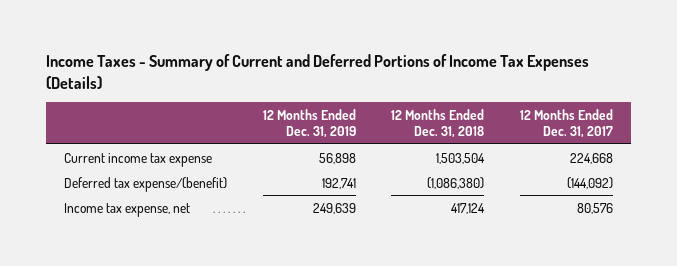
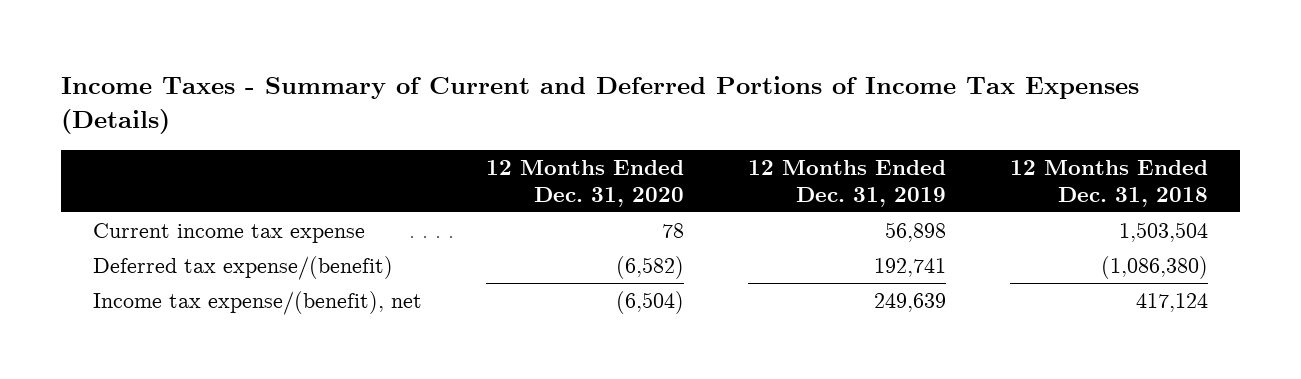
- | 12 Months Ended Dec. 31, 2019 | 12 Months Ended Dec. 31, 2018 | 12 Months Ended Dec. 31, 2017
+ | 12 Months Ended Dec. 31, 2020 | 12 Months Ended Dec. 31, 2019 | 12 Months Ended Dec. 31, 2018
- Income tax expense, net | 249,639 | 417,124 | 80,576
+ Income tax expense/(benefit), net | (6,504) | 249,639 | 417,124

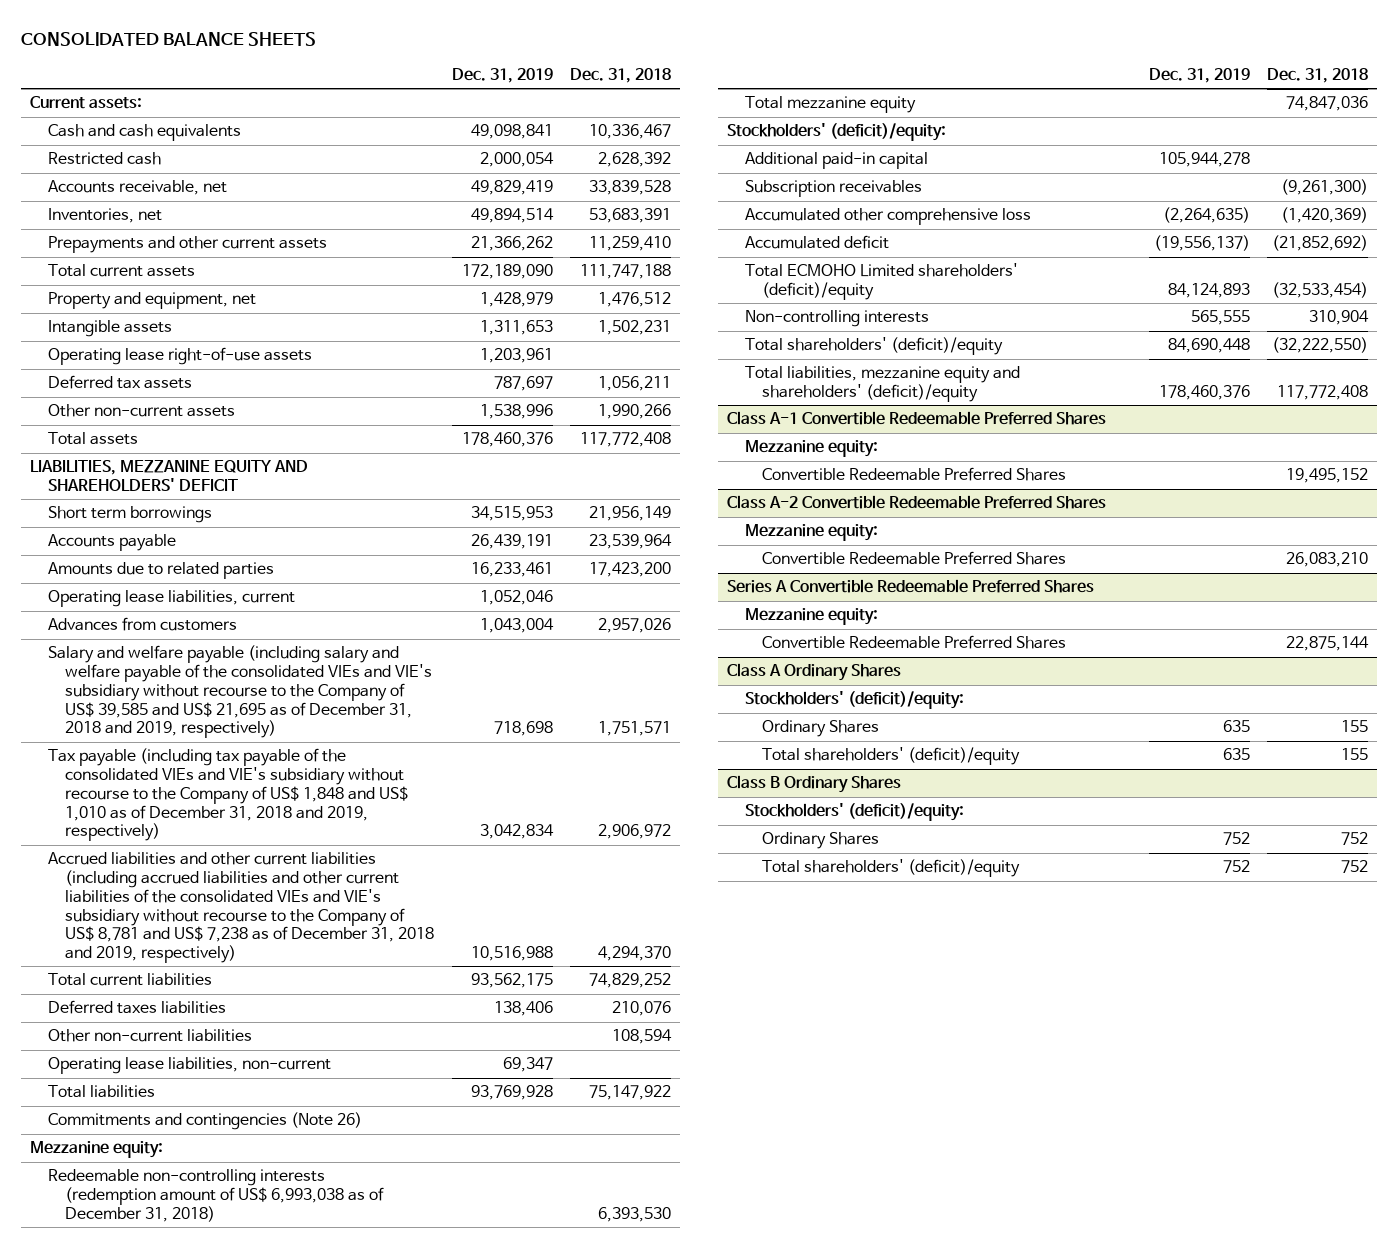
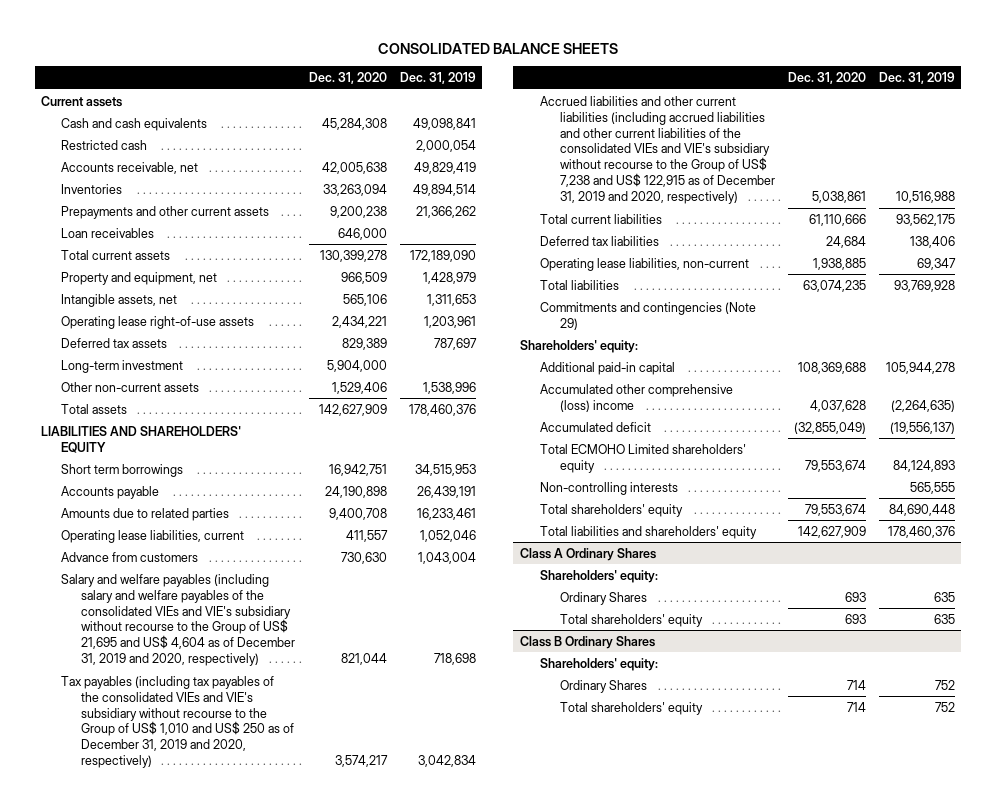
- | Dec. 31, 2019 | Dec. 31, 2018
+ | Dec. 31, 2020 | Dec. 31, 2019
- Current assets:
+ Current assets
- Inventories, net | 49,894,514 | 53,683,391
+ Inventories | 33,263,094 | 49,894,514
+ Loan receivables | 646,000 |
- Intangible assets | 1,311,653 | 1,502,231
+ Intangible assets, net | 565,106 | 1,311,653
+ Long-term investment | 5,904,000 |
- LIABILITIES, MEZZANINE EQUITY AND SHAREHOLDERS' DEFICIT
+ LIABILITIES AND SHAREHOLDERS' EQUITY
- Advances from customers | 1,043,004 | 2,957,026
- Salary and welfare payable (including salary and welfare payable of the consolidated VIEs and VIE's subsidiary without recourse to the Company of US$ 39,585 and US$ 21,695 as of December 31, 2018 and 2019, respectively) | 718,698 | 1,751,571
- Tax payable (including tax payable of the consolidated VIEs and VIE's subsidiary without recourse to the Company of US$ 1,848 and US$ 1,010 as of December 31, 2018 and 2019, respectively) | 3,042,834 | 2,906,972
- Accrued liabilities and other current liabilities (including accrued liabilities and other current liabilities of the consolidated VIEs and VIE's subsidiary without recourse to the Company of US$ 8,781 and US$ 7,238 as of December 31, 2018 and 2019, respectively) | 10,516,988 | 4,294,370
+ Advance from customers | 730,630 | 1,043,004
+ Salary and welfare payables (including salary and welfare payables of the consolidated VIEs and VIE's subsidiary without recourse to the Group of US$ 21,695 and US$ 4,604 as of December 31, 2019 and 2020, respectively) | 821,044 | 718,698
+ Tax payables (including tax payables of the consolidated VIEs and VIE's subsidiary without recourse to the Group of US$ 1,010 and US$ 250 as of December 31, 2019 and 2020, respectively) | 3,574,217 | 3,042,834
+ Accrued liabilities and other current liabilities (including accrued liabilities and other current liabilities of the consolidated VIEs and VIE's subsidiary without recourse to the Group of US$ 7,238 and US$ 122,915 as of December 31, 2019 and 2020, respectively) | 5,038,861 | 10,516,988
- Deferred taxes liabilities | 138,406 | 210,076
- Other non-current liabilities | | 108,594
+ Deferred tax liabilities | 24,684 | 138,406
- Commitments and contingencies (Note 26)
- Mezzanine equity:
- Redeemable non-controlling interests (redemption amount of US$ 6,993,038 as of December 31, 2018) | | 6,393,530
- Total mezzanine equity | | 74,847,036
- Stockholders' (deficit)/equity:
+ Commitments and contingencies (Note 29)
+ Shareholders' equity:
- Subscription receivables | | (9,261,300)
- Accumulated other comprehensive loss | (2,264,635) | (1,420,369)
+ Accumulated other comprehensive (loss) income | 4,037,628 | (2,264,635)
- Total ECMOHO Limited shareholders' (deficit)/equity | 84,124,893 | (32,533,454)
+ Total ECMOHO Limited shareholders' equity | 79,553,674 | 84,124,893
- Total shareholders' (deficit)/equity | 84,690,448 | (32,222,550)
- Total liabilities, mezzanine equity and shareholders' (deficit)/equity | 178,460,376 | 117,772,408
- Class A-1 Convertible Redeemable Preferred Shares
- Mezzanine equity:
- Convertible Redeemable Preferred Shares | | 19,495,152
- Class A-2 Convertible Redeemable Preferred Shares
- Mezzanine equity:
- Convertible Redeemable Preferred Shares | | 26,083,210
- Series A Convertible Redeemable Preferred Shares
- Mezzanine equity:
- Convertible Redeemable Preferred Shares | | 22,875,144
+ Total shareholders' equity | 79,553,674 | 84,690,448
+ Total liabilities and shareholders' equity | 142,627,909 | 178,460,376
@ Class A Ordinary Shares
- Stockholders' (deficit)/equity:
+ Shareholders' equity:
- Total shareholders' (deficit)/equity | 635 | 155
+ Total shareholders' equity | 693 | 635
@ Class B Ordinary Shares
- Stockholders' (deficit)/equity:
+ Shareholders' equity:
- Total shareholders' (deficit)/equity | 752 | 752
+ Total shareholders' equity | 714 | 752

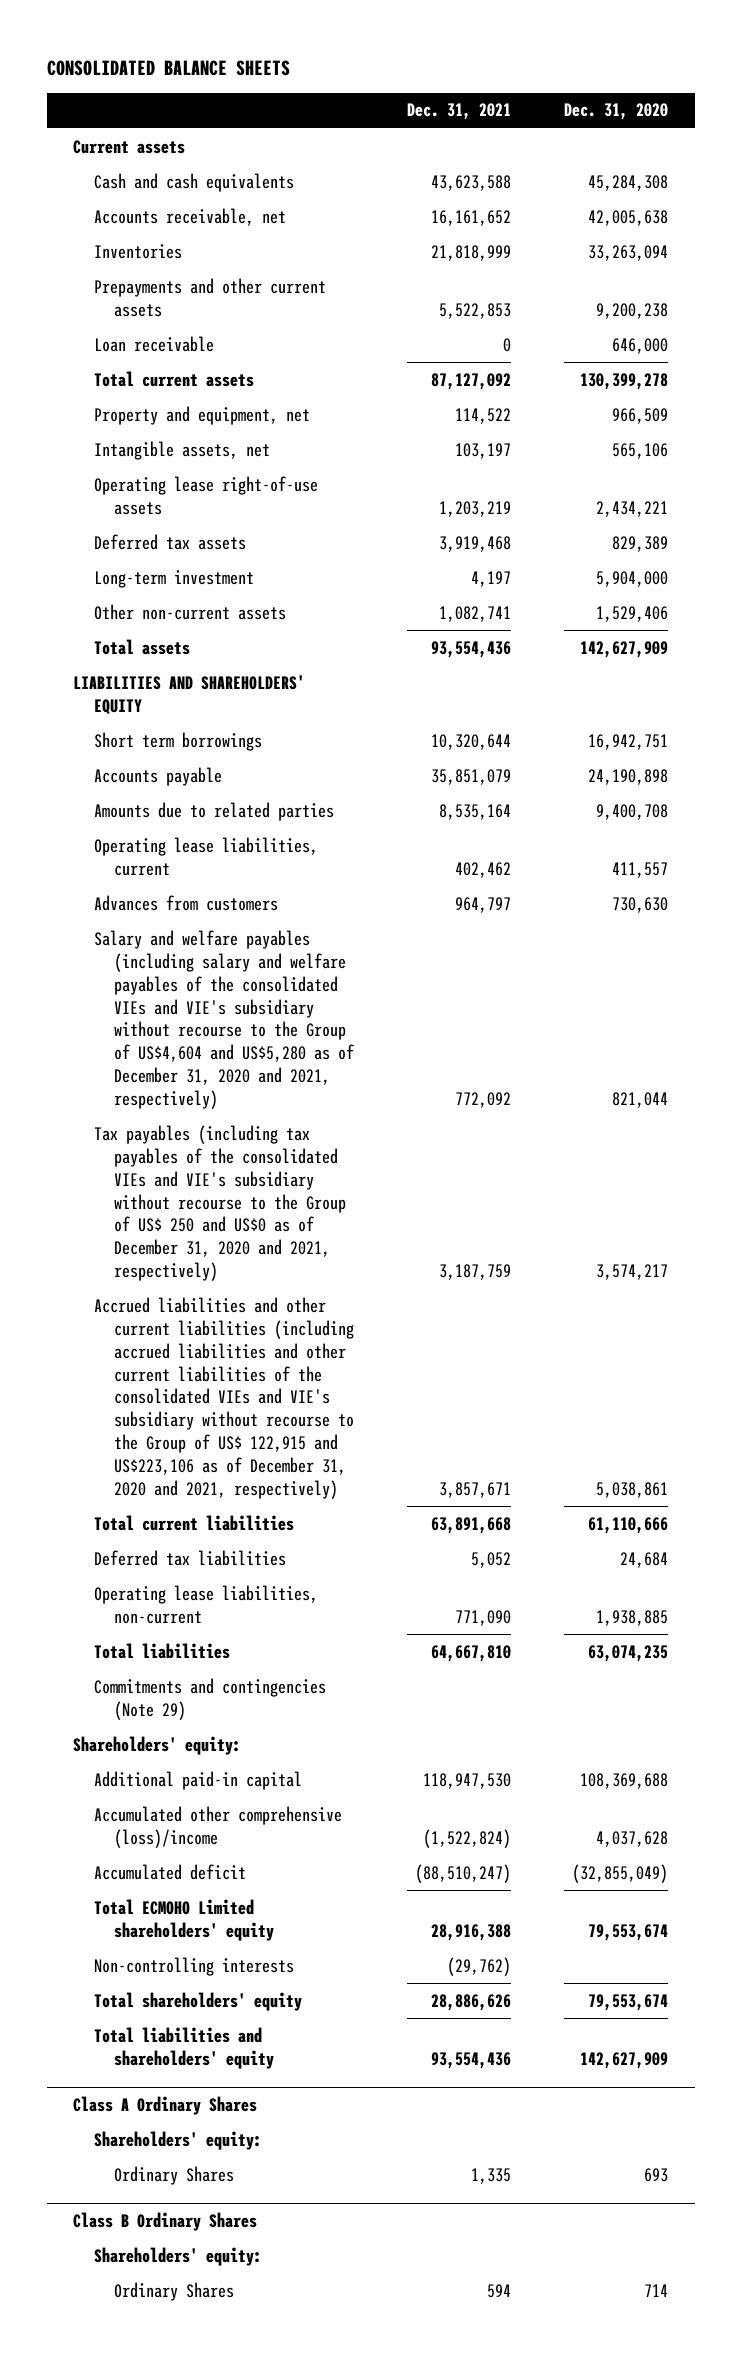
- | Dec. 31, 2020 | Dec. 31, 2019
+ | Dec. 31, 2021 | Dec. 31, 2020
- Restricted cash | | 2,000,054
- Loan receivables | 646,000 |
+ Loan receivable | 0 | 646,000
- Advance from customers | 730,630 | 1,043,004
- Salary and welfare payables (including salary and welfare payables of the consolidated VIEs and VIE's subsidiary without recourse to the Group of US$ 21,695 and US$ 4,604 as of December 31, 2019 and 2020, respectively) | 821,044 | 718,698
- Tax payables (including tax payables of the consolidated VIEs and VIE's subsidiary without recourse to the Group of US$ 1,010 and US$ 250 as of December 31, 2019 and 2020, respectively) | 3,574,217 | 3,042,834
- Accrued liabilities and other current liabilities (including accrued liabilities and other current liabilities of the consolidated VIEs and VIE's subsidiary without recourse to the Group of US$ 7,238 and US$ 122,915 as of December 31, 2019 and 2020, respectively) | 5,038,861 | 10,516,988
+ Advances from customers | 964,797 | 730,630
+ Salary and welfare payables (including salary and welfare payables of the consolidated VIEs and VIE's subsidiary without recourse to the Group of US$4,604 and US$5,280 as of December 31, 2020 and 2021, respectively) | 772,092 | 821,044
+ Tax payables (including tax payables of the consolidated VIEs and VIE's subsidiary without recourse to the Group of US$ 250 and US$0 as of December 31, 2020 and 2021, respectively) | 3,187,759 | 3,574,217
+ Accrued liabilities and other current liabilities (including accrued liabilities and other current liabilities of the consolidated VIEs and VIE's subsidiary without recourse to the Group of US$ 122,915 and US$223,106 as of December 31, 2020 and 2021, respectively) | 3,857,671 | 5,038,861
- Accumulated other comprehensive (loss) income | 4,037,628 | (2,264,635)
+ Accumulated other comprehensive (loss)/income | (1,522,824) | 4,037,628
@ Class A Ordinary Shares
- Total shareholders' equity | 693 | 635
@ Class B Ordinary Shares
- Total shareholders' equity | 714 | 752

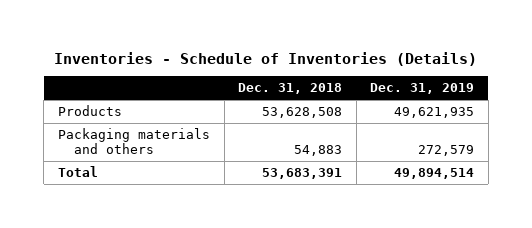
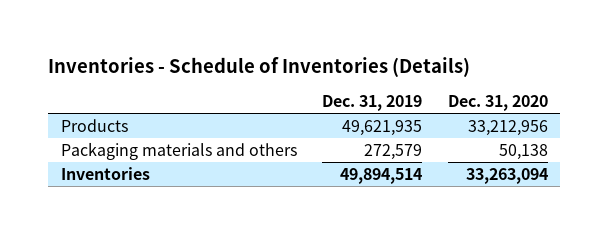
- | Dec. 31, 2018 | Dec. 31, 2019
+ | Dec. 31, 2019 | Dec. 31, 2020
- Total | 53,683,391 | 49,894,514
+ Inventories | 49,894,514 | 33,263,094

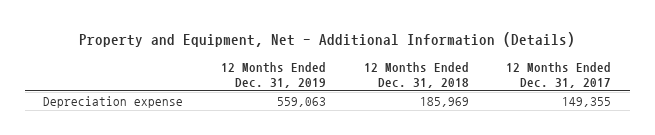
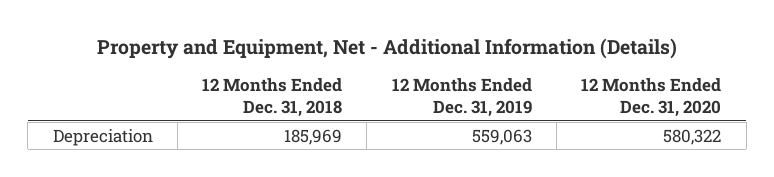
- | 12 Months Ended Dec. 31, 2019 | 12 Months Ended Dec. 31, 2018 | 12 Months Ended Dec. 31, 2017
+ | 12 Months Ended Dec. 31, 2018 | 12 Months Ended Dec. 31, 2019 | 12 Months Ended Dec. 31, 2020
- Depreciation expense | 559,063 | 185,969 | 149,355
+ Depreciation | 185,969 | 559,063 | 580,322

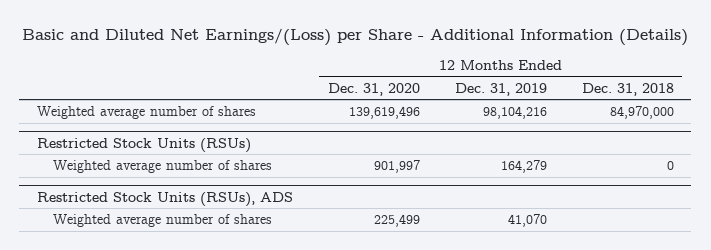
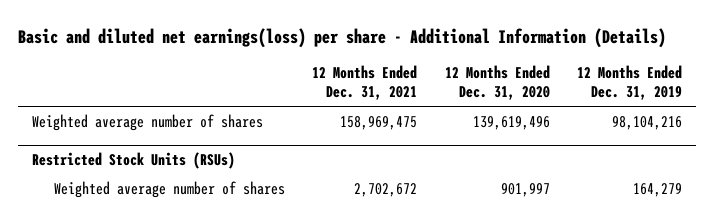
- Basic and Diluted Net Earnings/(Loss) per Share - Additional Information (Details)
+ Basic and diluted net earnings(loss) per share - Additional Information (Details)
- | 12 Months Ended Dec. 31, 2020 | 12 Months Ended Dec. 31, 2019 | 12 Months Ended Dec. 31, 2018
+ | 12 Months Ended Dec. 31, 2021 | 12 Months Ended Dec. 31, 2020 | 12 Months Ended Dec. 31, 2019
- Restricted Stock Units (RSUs), ADS
- Weighted average number of shares | 225,499 | 41,070 |

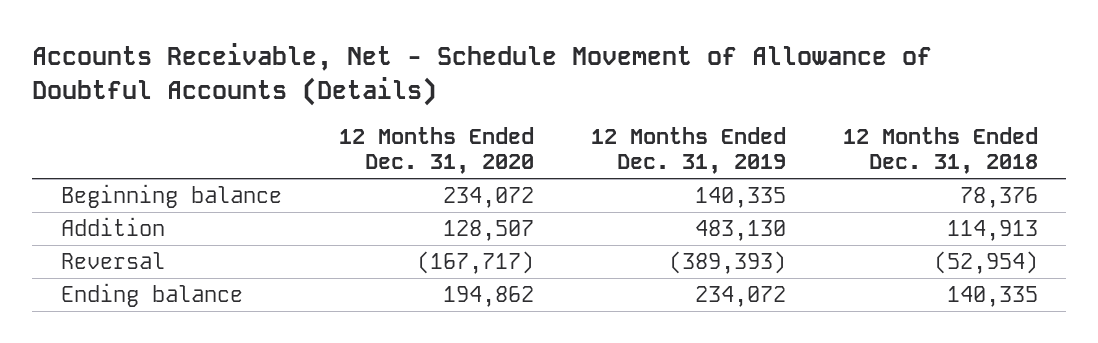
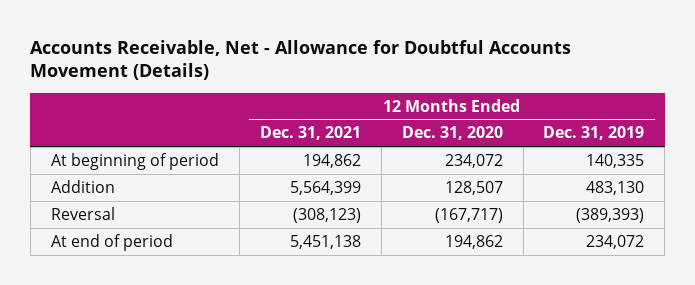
- Accounts Receivable, Net - Schedule Movement of Allowance of Doubtful Accounts (Details)
+ Accounts Receivable, Net - Allowance for Doubtful Accounts Movement (Details)
- | 12 Months Ended Dec. 31, 2020 | 12 Months Ended Dec. 31, 2019 | 12 Months Ended Dec. 31, 2018
+ | 12 Months Ended Dec. 31, 2021 | 12 Months Ended Dec. 31, 2020 | 12 Months Ended Dec. 31, 2019
- Beginning balance | 234,072 | 140,335 | 78,376
+ At beginning of period | 194,862 | 234,072 | 140,335
- Ending balance | 194,862 | 234,072 | 140,335
+ At end of period | 5,451,138 | 194,862 | 234,072

